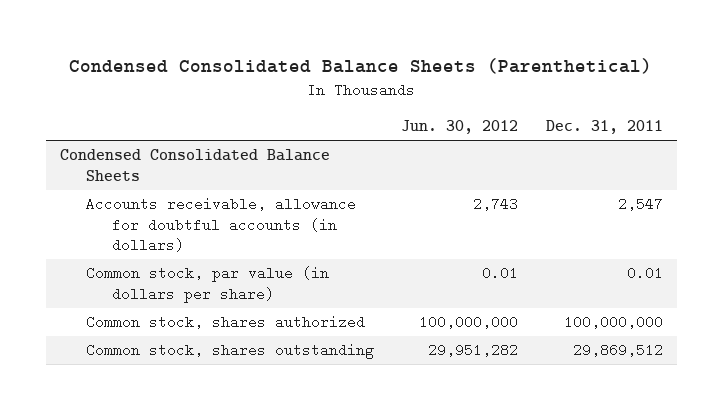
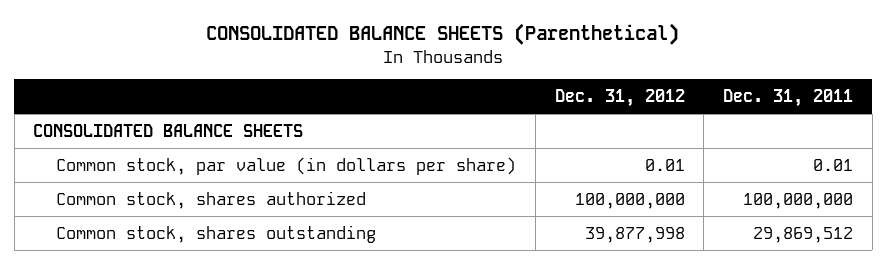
- Condensed Consolidated Balance Sheets (Parenthetical)
+ CONSOLIDATED BALANCE SHEETS (Parenthetical)
- | Jun. 30, 2012 | Dec. 31, 2011
+ | Dec. 31, 2012 | Dec. 31, 2011
- Condensed Consolidated Balance Sheets
- Accounts receivable, allowance for doubtful accounts (in dollars) | 2,743 | 2,547
+ CONSOLIDATED BALANCE SHEETS

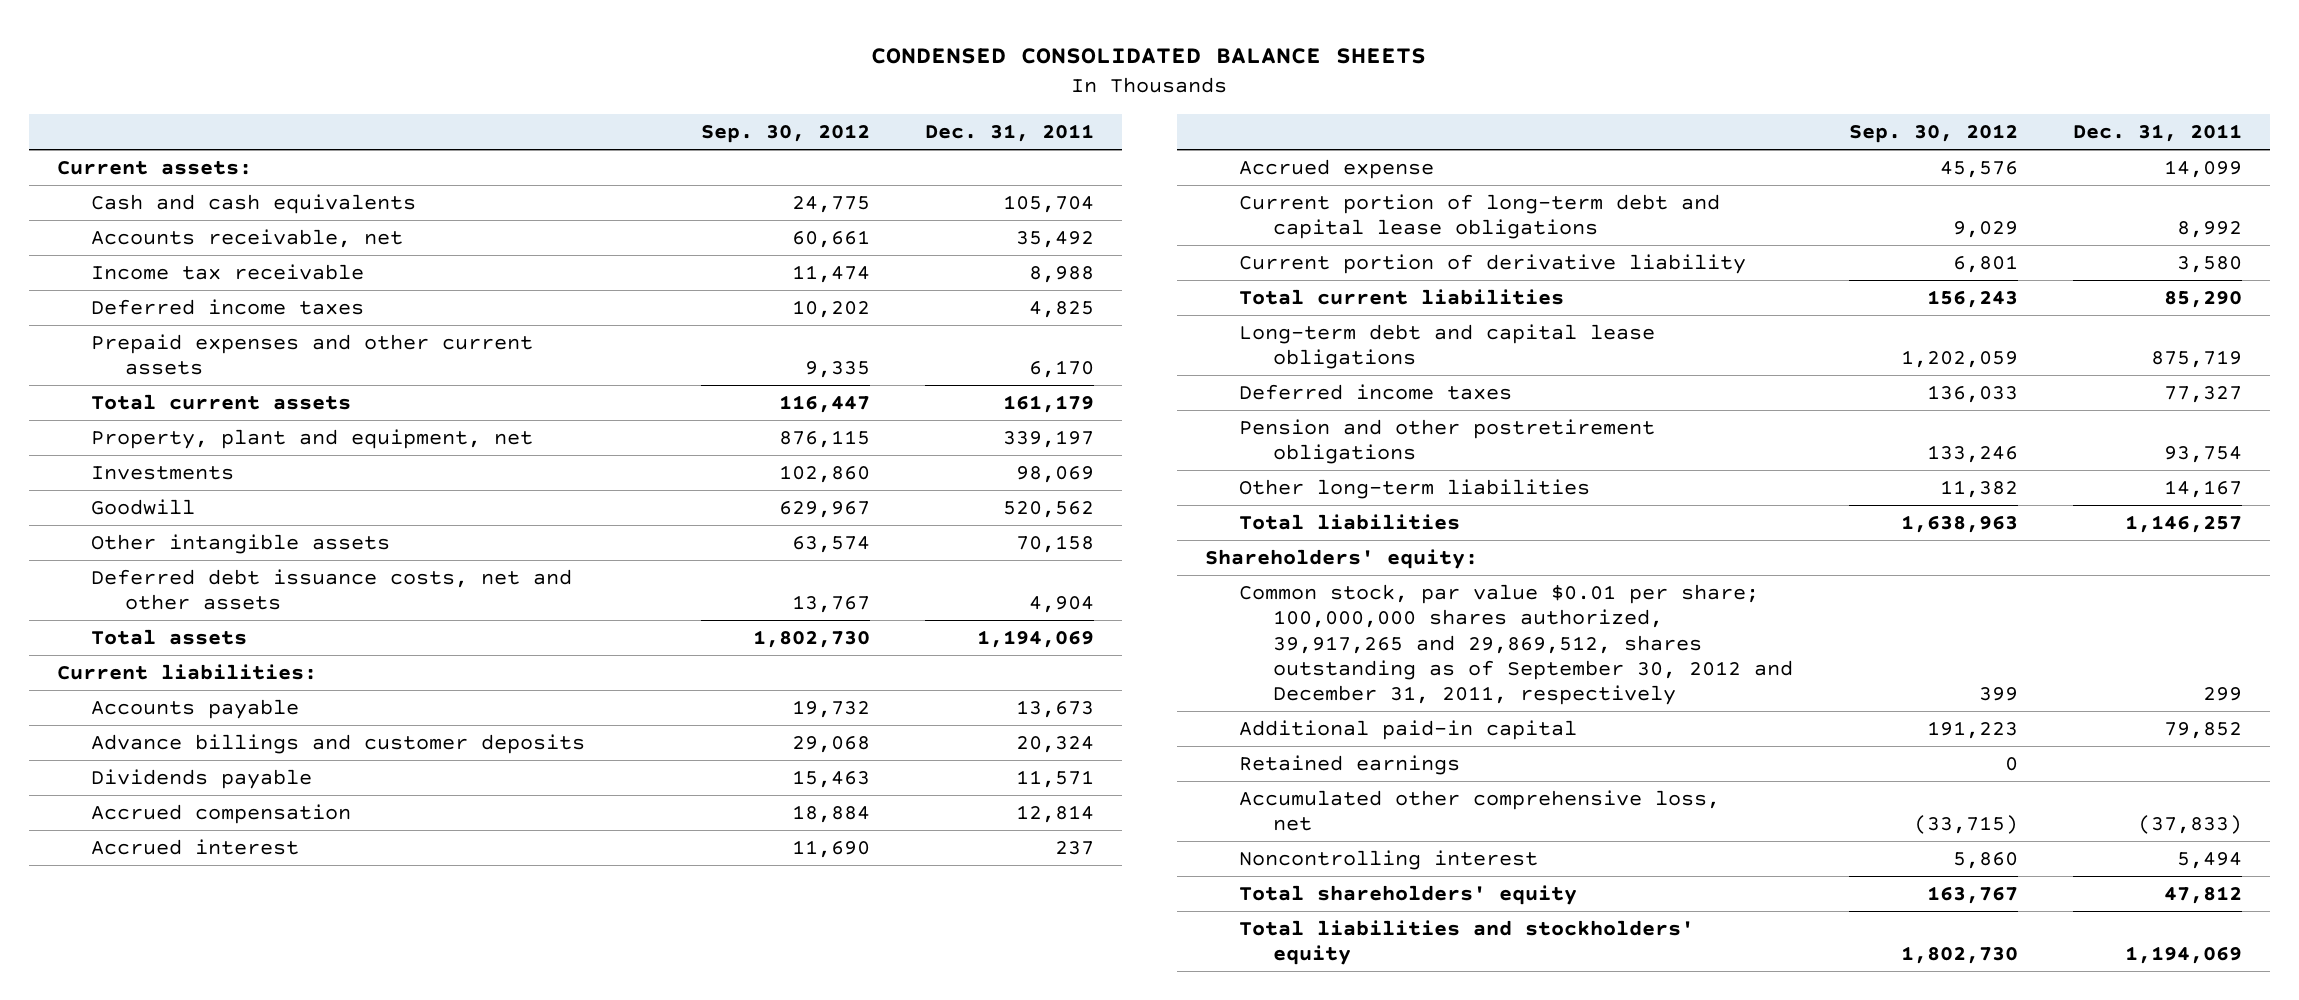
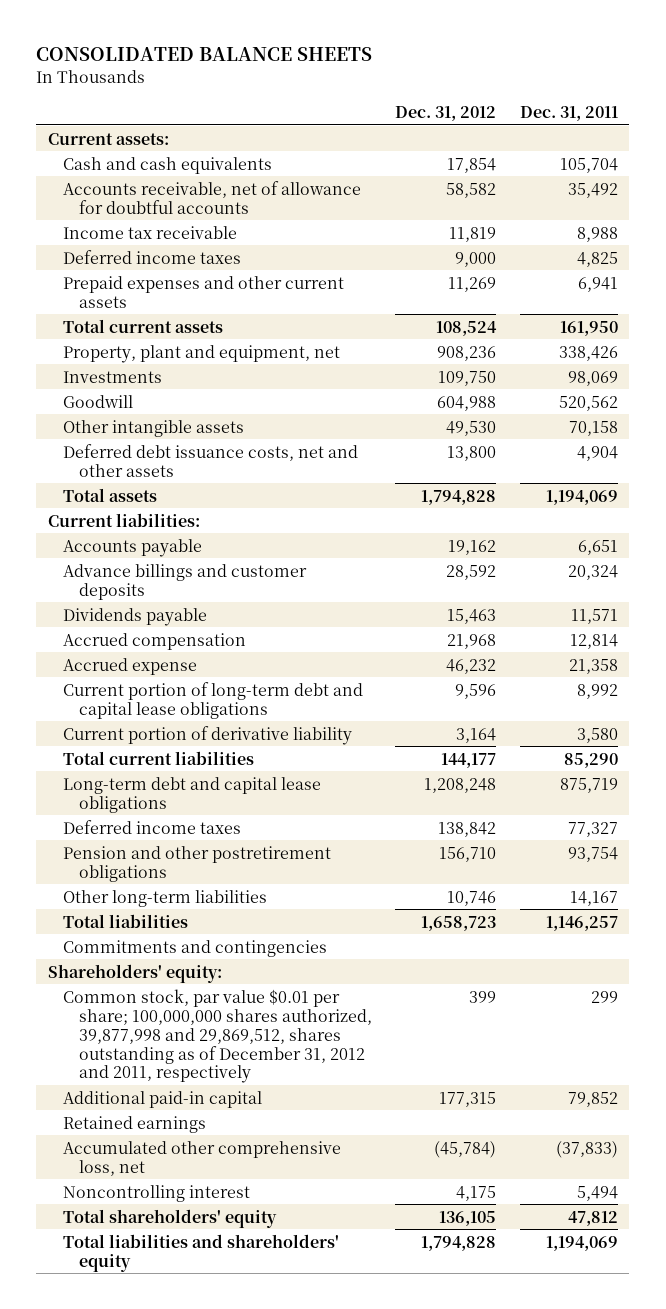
- CONDENSED CONSOLIDATED BALANCE SHEETS
+ CONSOLIDATED BALANCE SHEETS
- | Sep. 30, 2012 | Dec. 31, 2011
+ | Dec. 31, 2012 | Dec. 31, 2011
- Accounts receivable, net | 60,661 | 35,492
+ Accounts receivable, net of allowance for doubtful accounts | 58,582 | 35,492
- Prepaid expenses and other current assets | 9,335 | 6,170
- Total current assets | 116,447 | 161,179
- Property, plant and equipment, net | 876,115 | 339,197
+ Prepaid expenses and other current assets | 11,269 | 6,941
+ Total current assets | 108,524 | 161,950
+ Property, plant and equipment, net | 908,236 | 338,426
- Accounts payable | 19,732 | 13,673
+ Accounts payable | 19,162 | 6,651
- Accrued interest | 11,690 | 237
- Accrued expense | 45,576 | 14,099
+ Accrued expense | 46,232 | 21,358
+ Commitments and contingencies
- Common stock, par value $0.01 per share; 100,000,000 shares authorized, 39,917,265 and 29,869,512, shares outstanding as of September 30, 2012 and December 31, 2011, respectively | 399 | 299
+ Common stock, par value $0.01 per share; 100,000,000 shares authorized, 39,877,998 and 29,869,512, shares outstanding as of December 31, 2012 and 2011, respectively | 399 | 299
- Total liabilities and stockholders' equity | 1,802,730 | 1,194,069
+ Total liabilities and shareholders' equity | 1,794,828 | 1,194,069

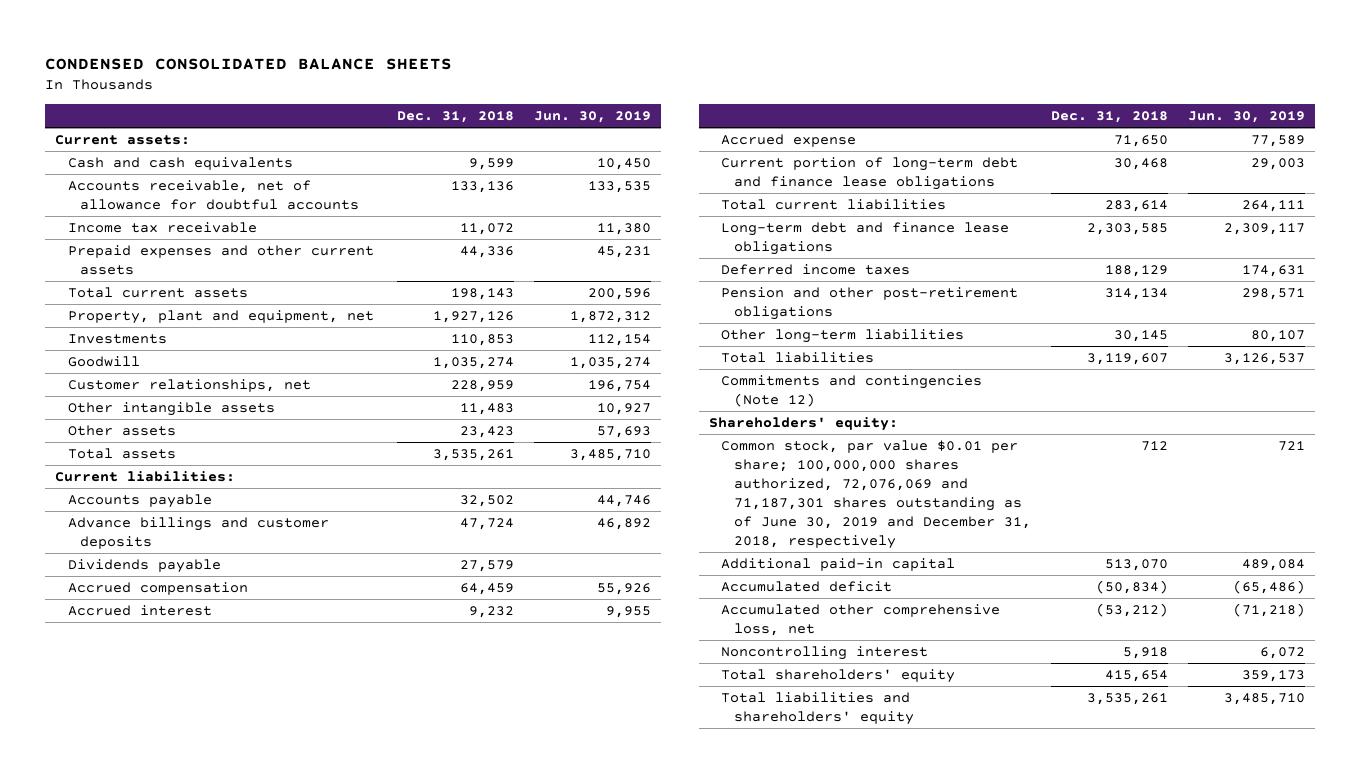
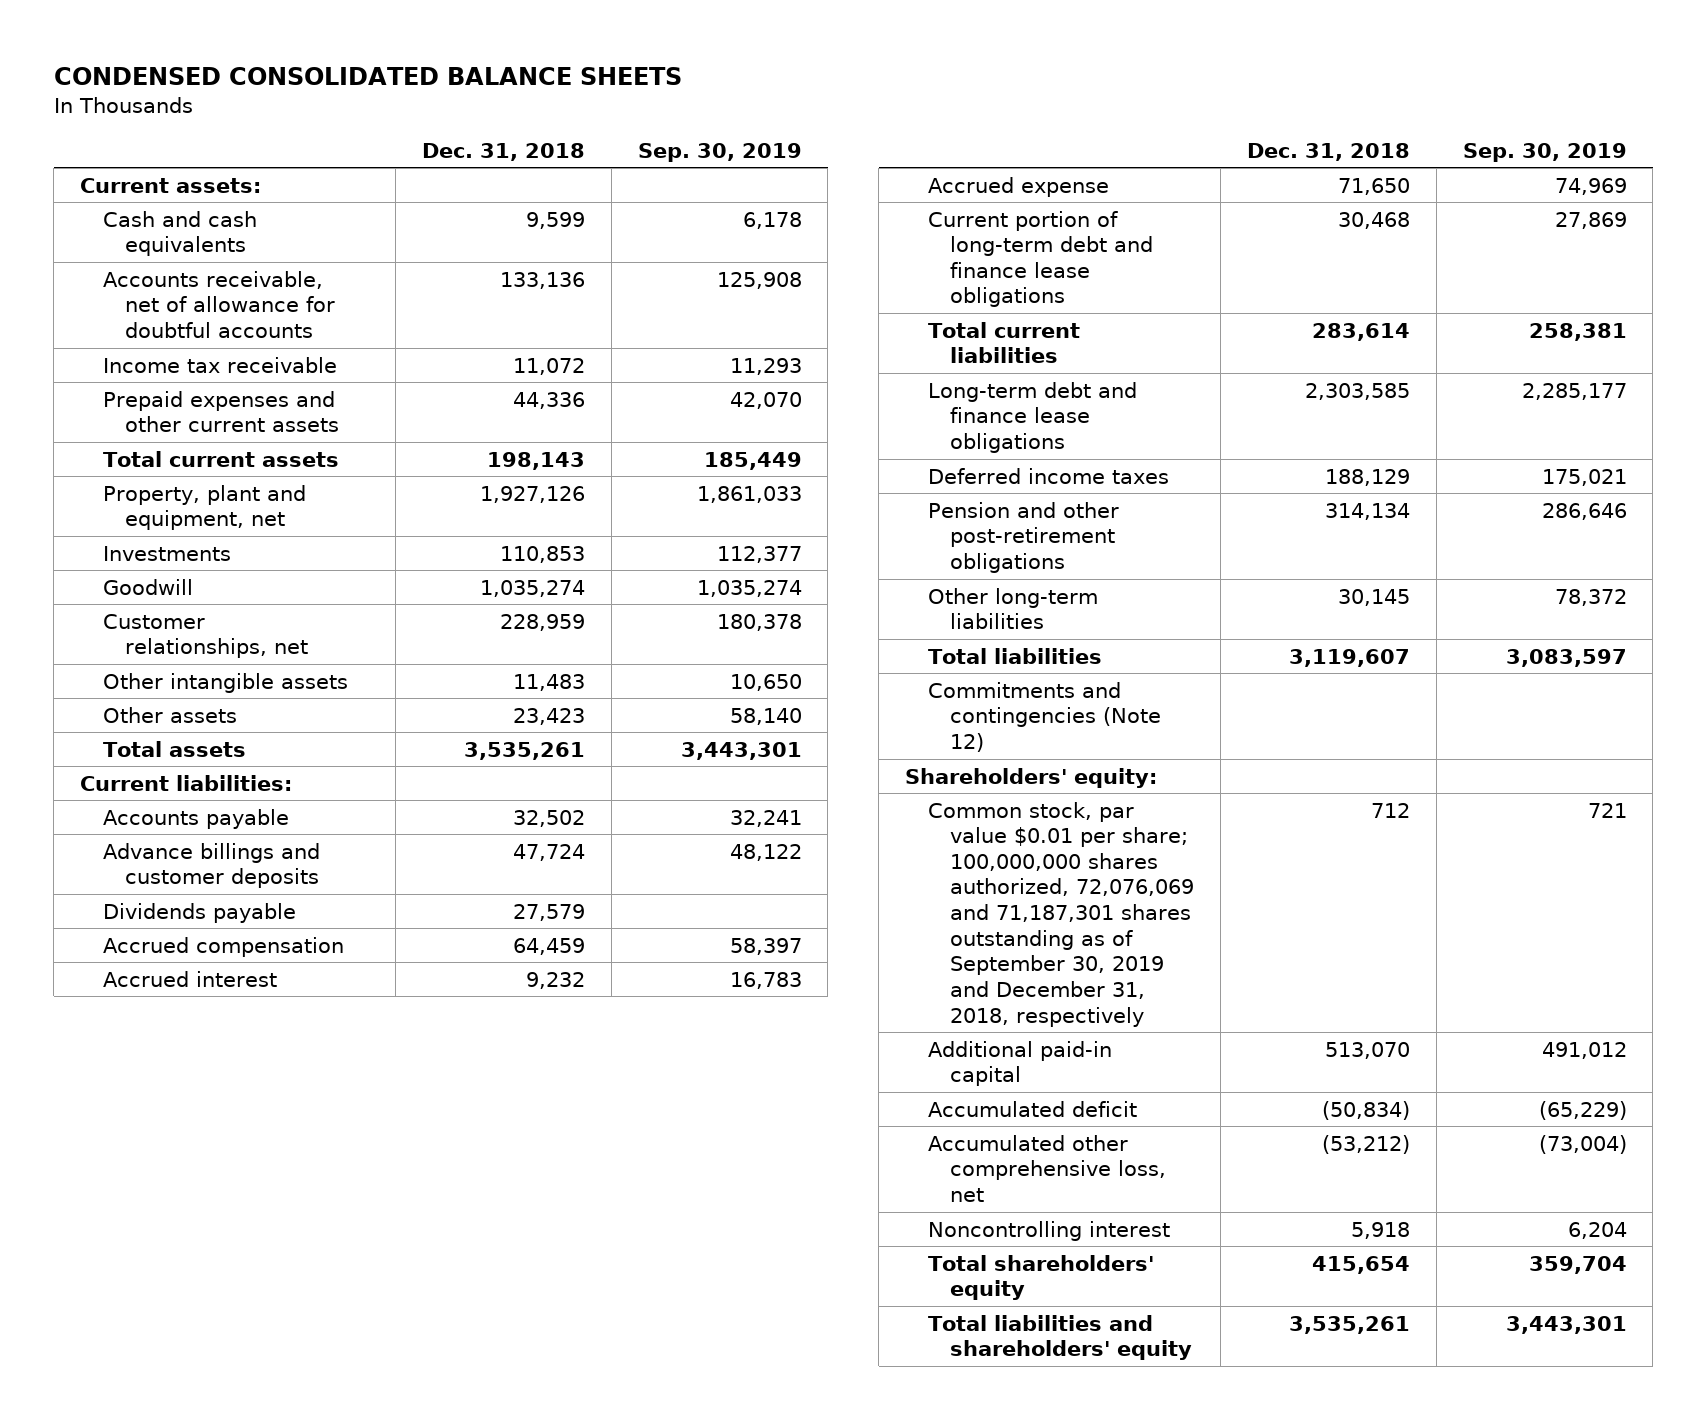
- | Dec. 31, 2018 | Jun. 30, 2019
+ | Dec. 31, 2018 | Sep. 30, 2019
- Common stock, par value $0.01 per share; 100,000,000 shares authorized, 72,076,069 and 71,187,301 shares outstanding as of June 30, 2019 and December 31, 2018, respectively | 712 | 721
+ Common stock, par value $0.01 per share; 100,000,000 shares authorized, 72,076,069 and 71,187,301 shares outstanding as of September 30, 2019 and December 31, 2018, respectively | 712 | 721

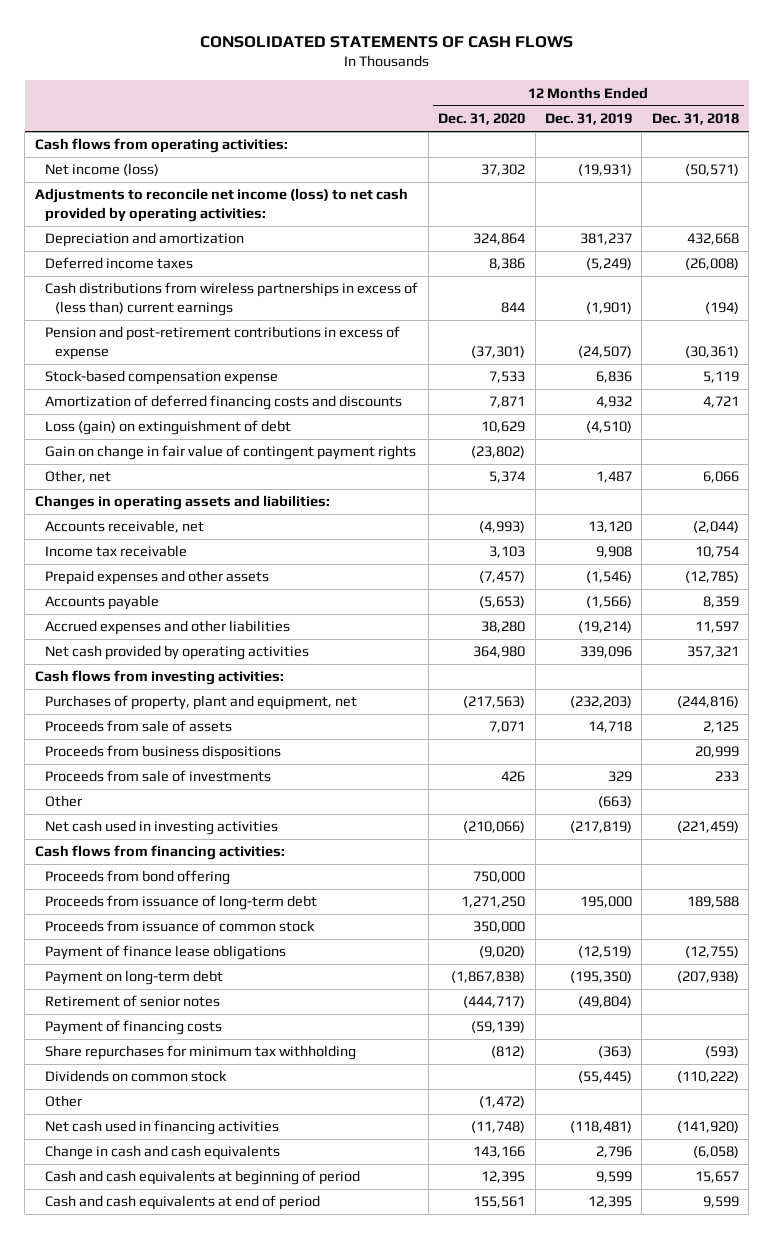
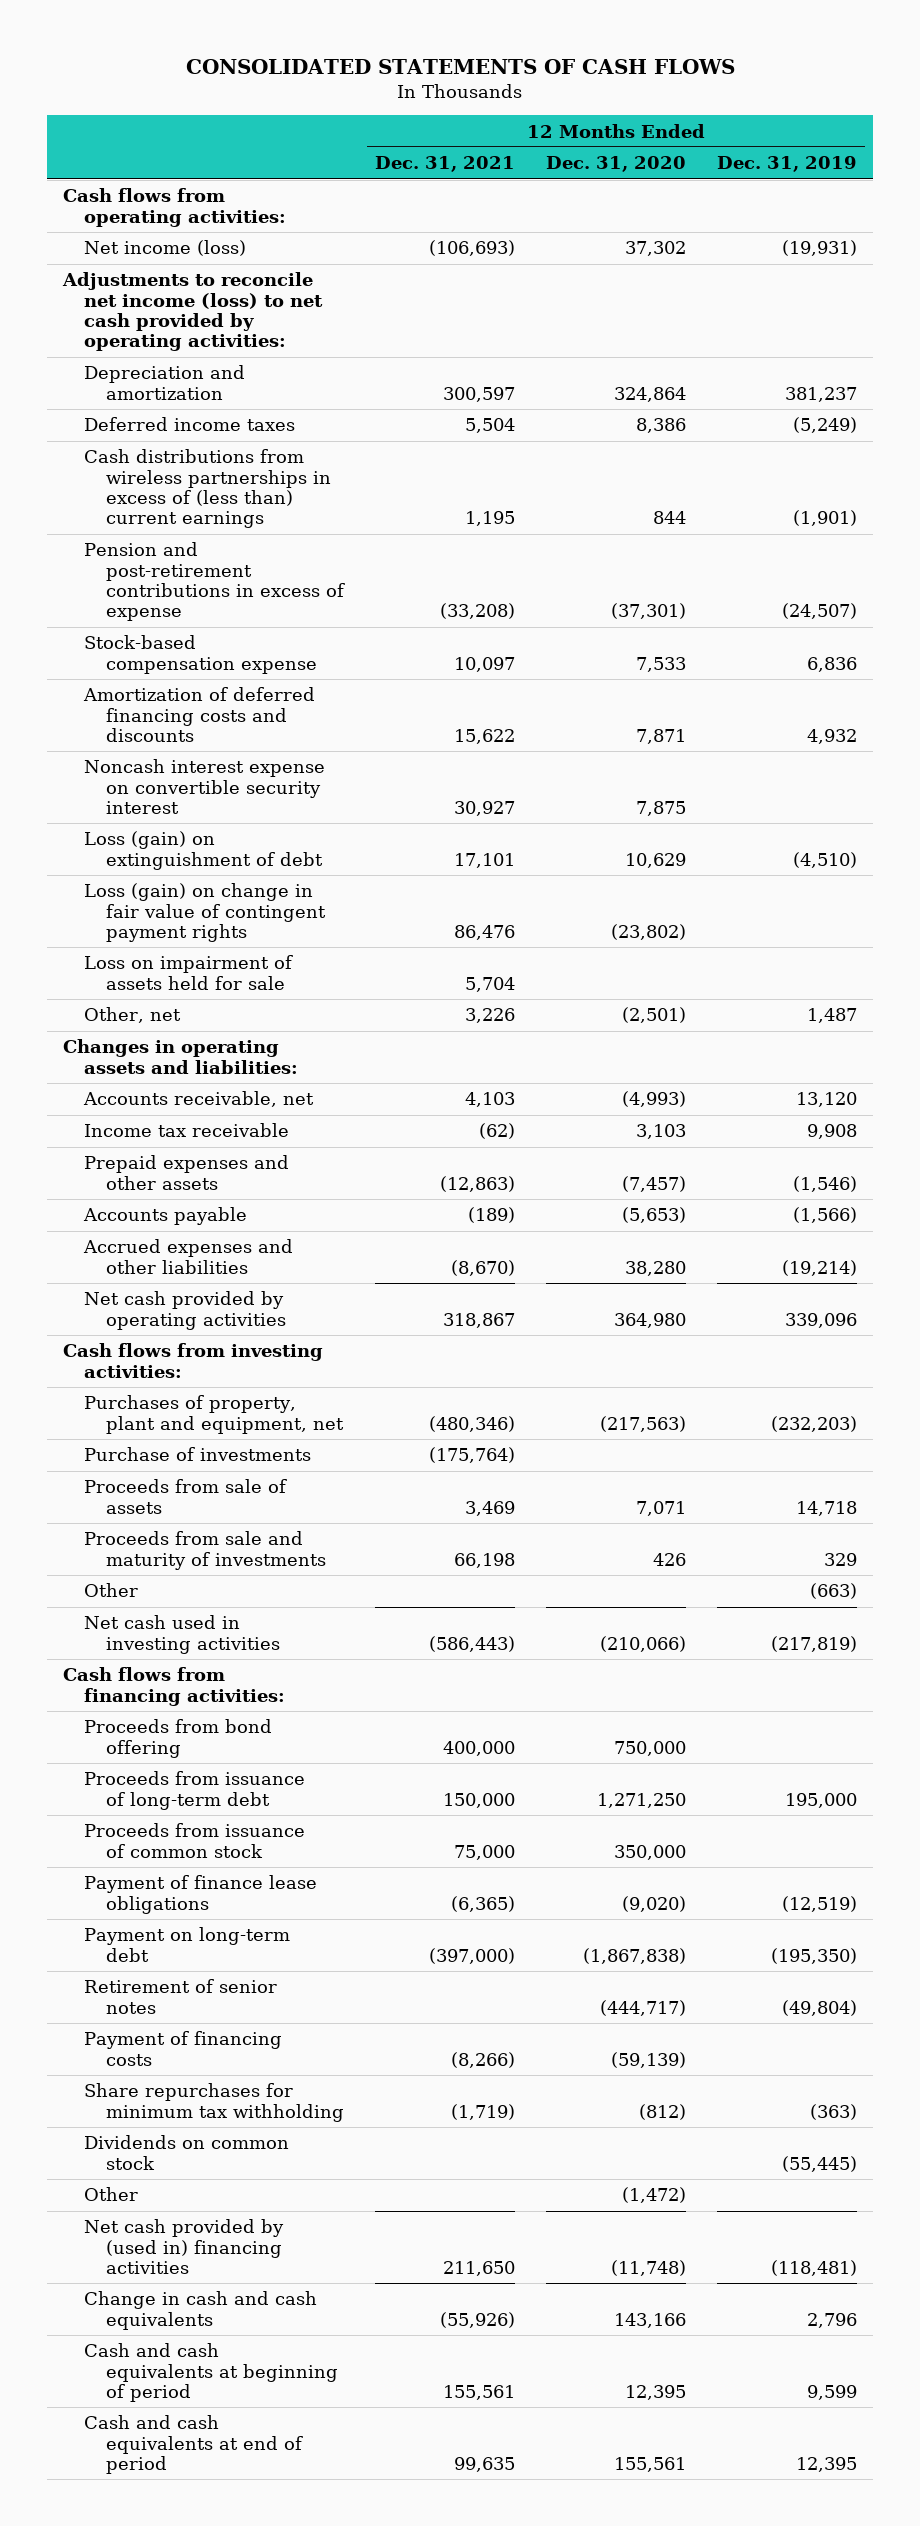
- | 12 Months Ended Dec. 31, 2020 | 12 Months Ended Dec. 31, 2019 | 12 Months Ended Dec. 31, 2018
+ | 12 Months Ended Dec. 31, 2021 | 12 Months Ended Dec. 31, 2020 | 12 Months Ended Dec. 31, 2019
+ Noncash interest expense on convertible security interest | 30,927 | 7,875 |
- Gain on change in fair value of contingent payment rights | (23,802) | |
- Other, net | 5,374 | 1,487 | 6,066
+ Loss (gain) on change in fair value of contingent payment rights | 86,476 | (23,802) |
+ Loss on impairment of assets held for sale | 5,704 | |
+ Other, net | 3,226 | (2,501) | 1,487
+ Purchase of investments | (175,764) | |
- Proceeds from business dispositions | | | 20,999
- Proceeds from sale of investments | 426 | 329 | 233
+ Proceeds from sale and maturity of investments | 66,198 | 426 | 329
- Net cash used in financing activities | (11,748) | (118,481) | (141,920)
+ Net cash provided by (used in) financing activities | 211,650 | (11,748) | (118,481)

